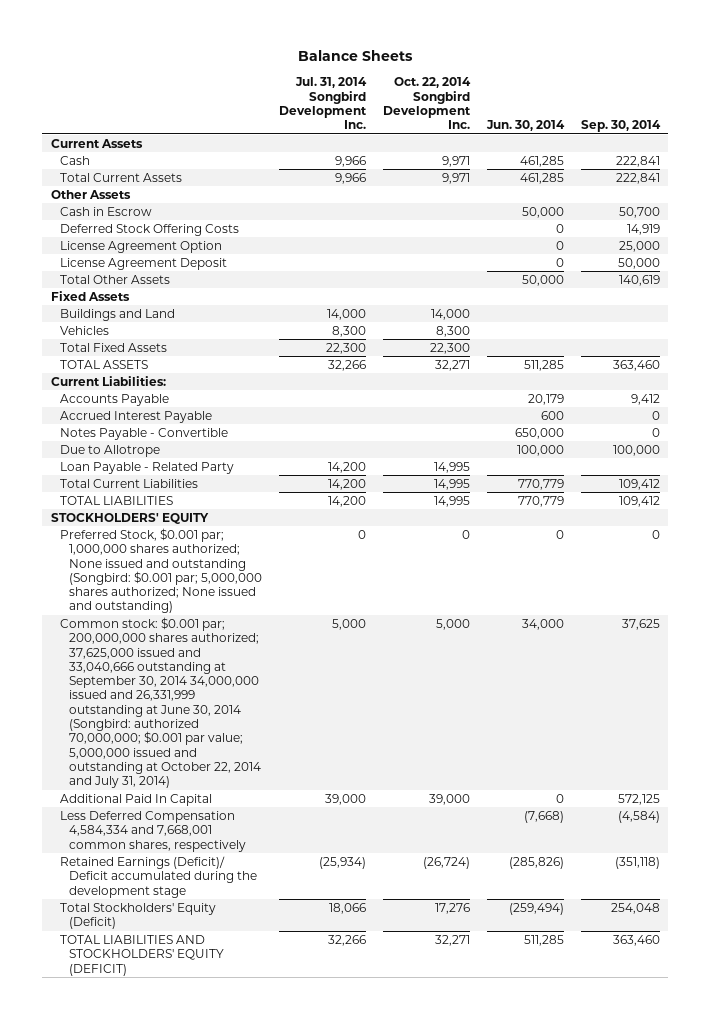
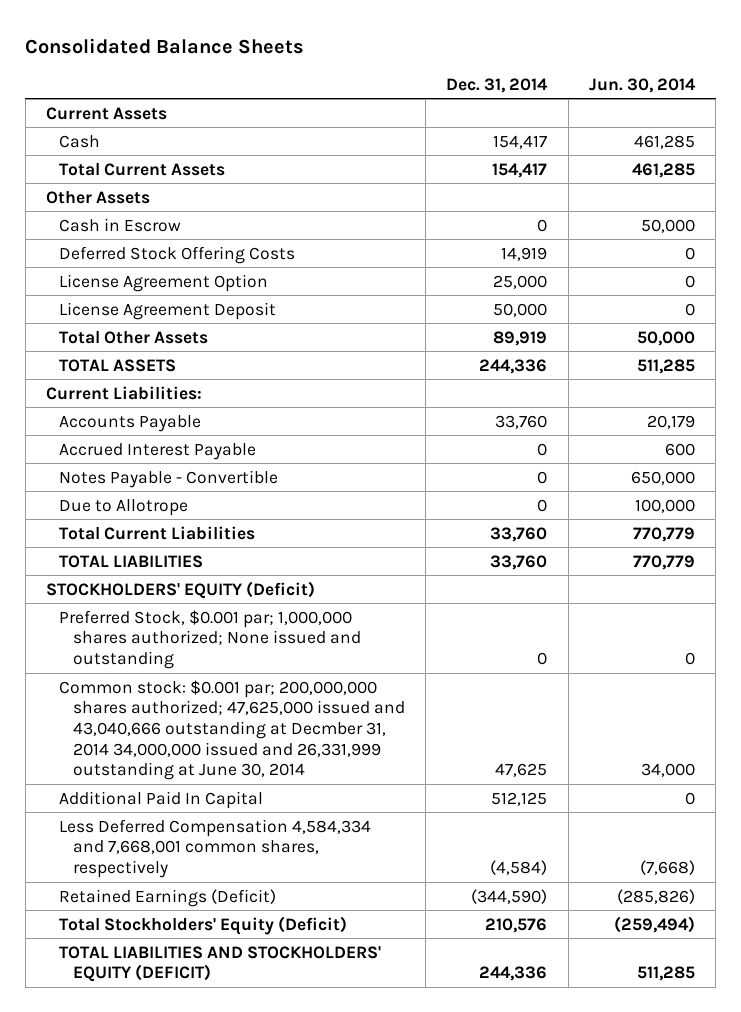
- Balance Sheets
+ Consolidated Balance Sheets
- | Jul. 31, 2014 Songbird Development Inc. | Oct. 22, 2014 Songbird Development Inc. | Jun. 30, 2014 | Sep. 30, 2014
+ | Dec. 31, 2014 | Jun. 30, 2014
- Fixed Assets
- Buildings and Land | 14,000 | 14,000 | |
- Vehicles | 8,300 | 8,300 | |
- Total Fixed Assets | 22,300 | 22,300 | |
- Loan Payable - Related Party | 14,200 | 14,995 | |
- STOCKHOLDERS' EQUITY
- Preferred Stock, $0.001 par; 1,000,000 shares authorized; None issued and outstanding (Songbird: $0.001 par; 5,000,000 shares authorized; None issued and outstanding) | 0 | 0 | 0 | 0
- Common stock: $0.001 par; 200,000,000 shares authorized; 37,625,000 issued and 33,040,666 outstanding at September 30, 2014 34,000,000 issued and 26,331,999 outstanding at June 30, 2014 (Songbird: authorized 70,000,000; $0.001 par value; 5,000,000 issued and outstanding at October 22, 2014 and July 31, 2014) | 5,000 | 5,000 | 34,000 | 37,625
+ STOCKHOLDERS' EQUITY (Deficit)
+ Preferred Stock, $0.001 par; 1,000,000 shares authorized; None issued and outstanding | 0 | 0
+ Common stock: $0.001 par; 200,000,000 shares authorized; 47,625,000 issued and 43,040,666 outstanding at Decmber 31, 2014 34,000,000 issued and 26,331,999 outstanding at June 30, 2014 | 47,625 | 34,000
- Retained Earnings (Deficit)/ Deficit accumulated during the development stage | (25,934) | (26,724) | (285,826) | (351,118)
+ Retained Earnings (Deficit) | (344,590) | (285,826)

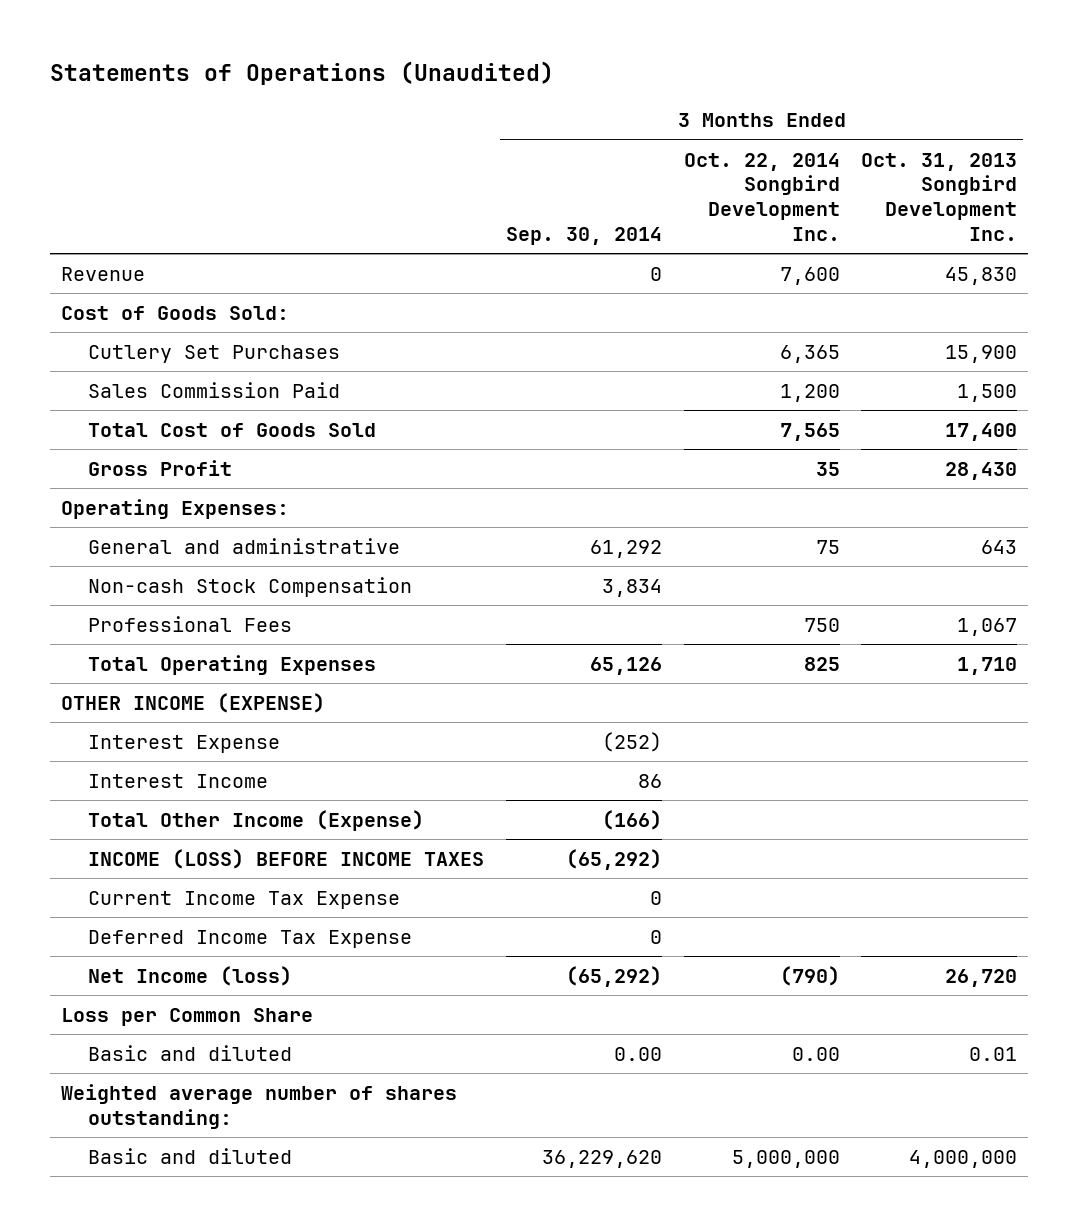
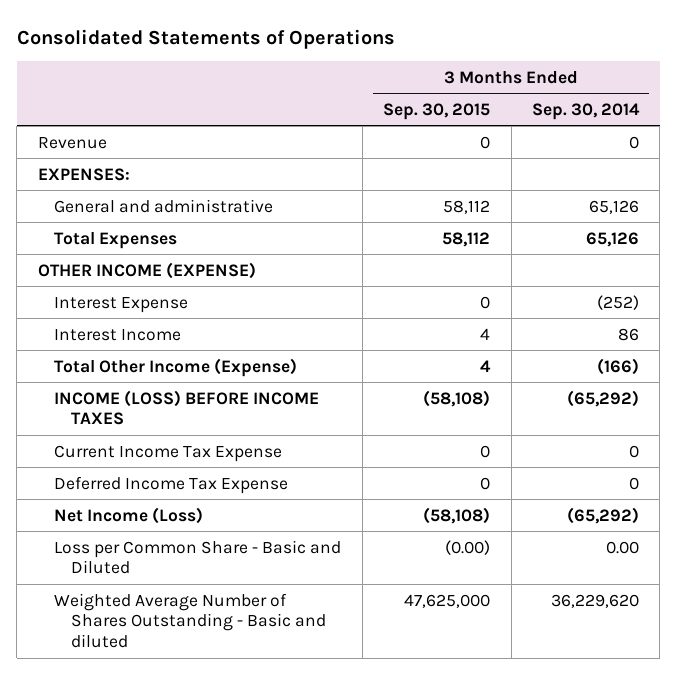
- Statements of Operations (Unaudited)
+ Consolidated Statements of Operations
- | 3 Months Ended Sep. 30, 2014 | 3 Months Ended Oct. 22, 2014 Songbird Development Inc. | 3 Months Ended Oct. 31, 2013 Songbird Development Inc.
+ | 3 Months Ended Sep. 30, 2015 | 3 Months Ended Sep. 30, 2014
- Cost of Goods Sold:
- Cutlery Set Purchases | | 6,365 | 15,900
- Sales Commission Paid | | 1,200 | 1,500
- Total Cost of Goods Sold | | 7,565 | 17,400
- Gross Profit | | 35 | 28,430
- Operating Expenses:
- General and administrative | 61,292 | 75 | 643
- Non-cash Stock Compensation | 3,834 | |
- Professional Fees | | 750 | 1,067
- Total Operating Expenses | 65,126 | 825 | 1,710
+ EXPENSES:
+ General and administrative | 58,112 | 65,126
+ Total Expenses | 58,112 | 65,126
- Net Income (loss) | (65,292) | (790) | 26,720
- Loss per Common Share
- Basic and diluted | 0.00 | 0.00 | 0.01
- Weighted average number of shares outstanding:
- Basic and diluted | 36,229,620 | 5,000,000 | 4,000,000
+ Net Income (Loss) | (58,108) | (65,292)
+ Loss per Common Share - Basic and Diluted | (0.00) | 0.00
+ Weighted Average Number of Shares Outstanding - Basic and diluted | 47,625,000 | 36,229,620

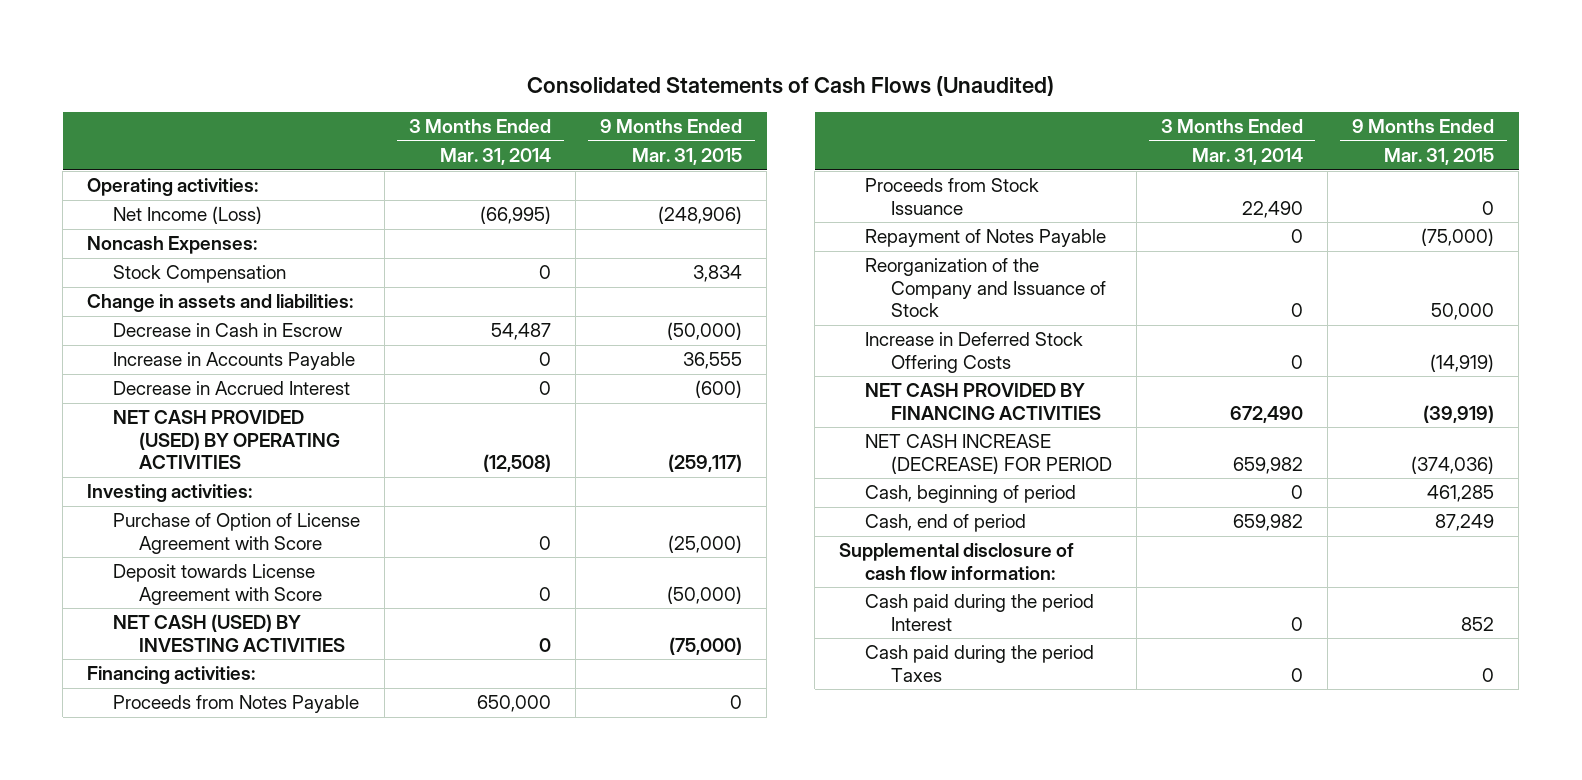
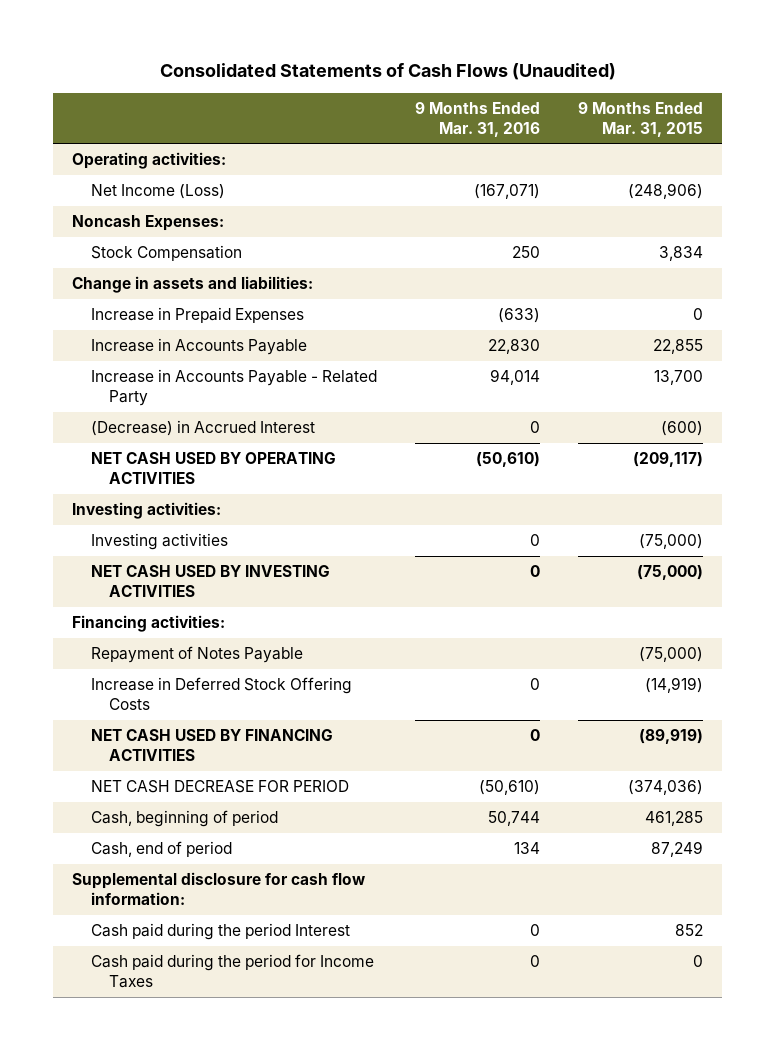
- | 3 Months Ended Mar. 31, 2014 | 9 Months Ended Mar. 31, 2015
+ | 9 Months Ended Mar. 31, 2016 | 9 Months Ended Mar. 31, 2015
- Decrease in Cash in Escrow | 54,487 | (50,000)
- Increase in Accounts Payable | 0 | 36,555
- Decrease in Accrued Interest | 0 | (600)
- NET CASH PROVIDED (USED) BY OPERATING ACTIVITIES | (12,508) | (259,117)
+ Increase in Prepaid Expenses | (633) | 0
+ Increase in Accounts Payable | 22,830 | 22,855
+ Increase in Accounts Payable - Related Party | 94,014 | 13,700
+ (Decrease) in Accrued Interest | 0 | (600)
+ NET CASH USED BY OPERATING ACTIVITIES | (50,610) | (209,117)
- Purchase of Option of License Agreement with Score | 0 | (25,000)
- Deposit towards License Agreement with Score | 0 | (50,000)
- NET CASH (USED) BY INVESTING ACTIVITIES | 0 | (75,000)
+ Investing activities | 0 | (75,000)
+ NET CASH USED BY INVESTING ACTIVITIES | 0 | (75,000)
- Proceeds from Notes Payable | 650,000 | 0
- Proceeds from Stock Issuance | 22,490 | 0
- Reorganization of the Company and Issuance of Stock | 0 | 50,000
- NET CASH PROVIDED BY FINANCING ACTIVITIES | 672,490 | (39,919)
- NET CASH INCREASE (DECREASE) FOR PERIOD | 659,982 | (374,036)
+ NET CASH USED BY FINANCING ACTIVITIES | 0 | (89,919)
+ NET CASH DECREASE FOR PERIOD | (50,610) | (374,036)
- Supplemental disclosure of cash flow information:
+ Supplemental disclosure for cash flow information:
- Cash paid during the period Taxes | 0 | 0
+ Cash paid during the period for Income Taxes | 0 | 0

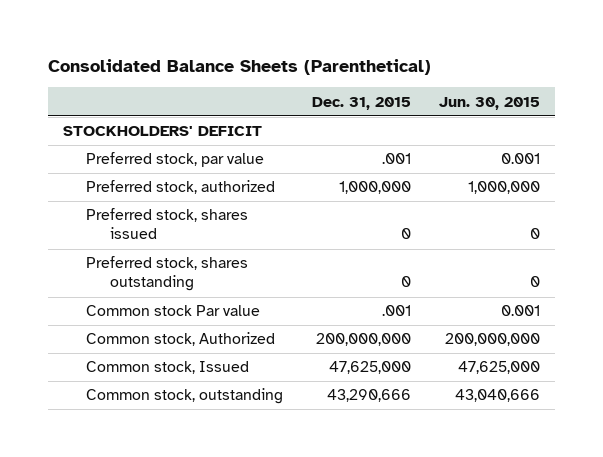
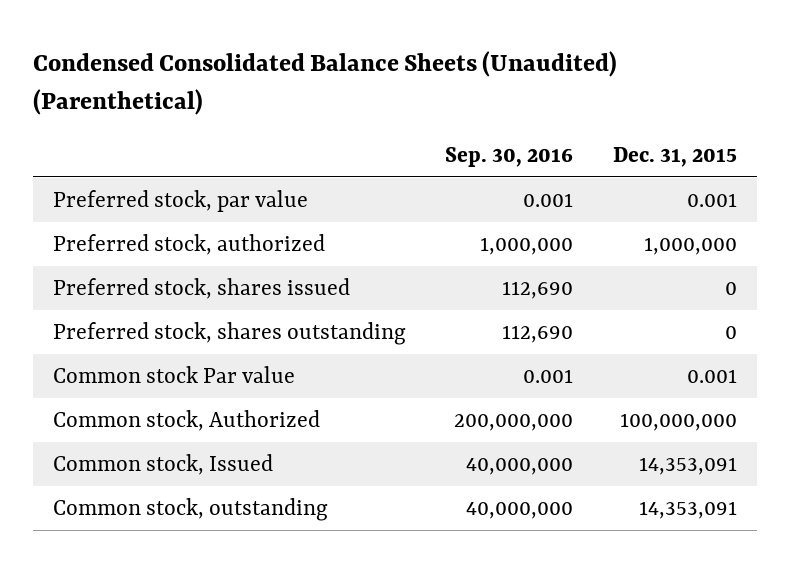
- Consolidated Balance Sheets (Parenthetical)
+ Condensed Consolidated Balance Sheets (Unaudited) (Parenthetical)
- | Dec. 31, 2015 | Jun. 30, 2015
+ | Sep. 30, 2016 | Dec. 31, 2015
- STOCKHOLDERS' DEFICIT
- Preferred stock, par value | .001 | 0.001
+ Preferred stock, par value | 0.001 | 0.001
- Common stock Par value | .001 | 0.001
- Common stock, Authorized | 200,000,000 | 200,000,000
- Common stock, Issued | 47,625,000 | 47,625,000
- Common stock, outstanding | 43,290,666 | 43,040,666
+ Common stock Par value | 0.001 | 0.001
+ Common stock, Authorized | 200,000,000 | 100,000,000
+ Common stock, Issued | 40,000,000 | 14,353,091
+ Common stock, outstanding | 40,000,000 | 14,353,091

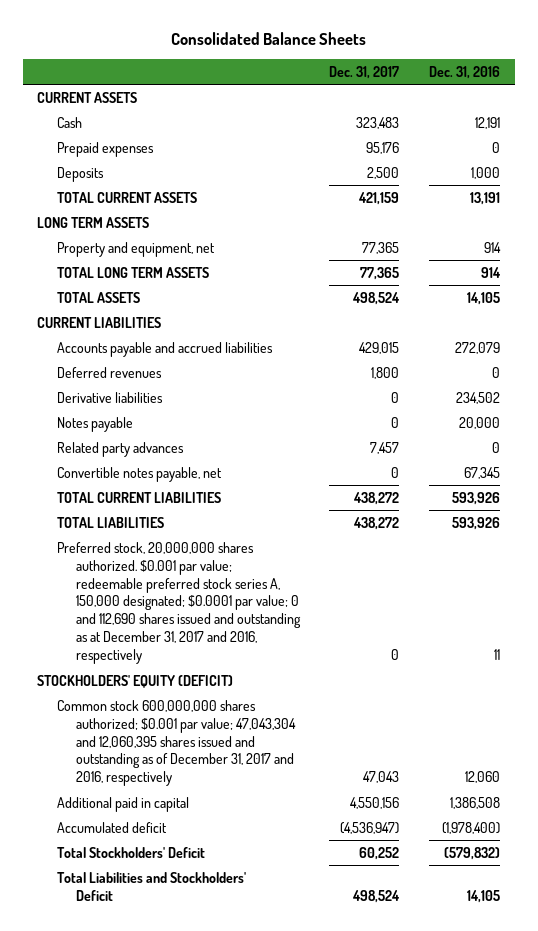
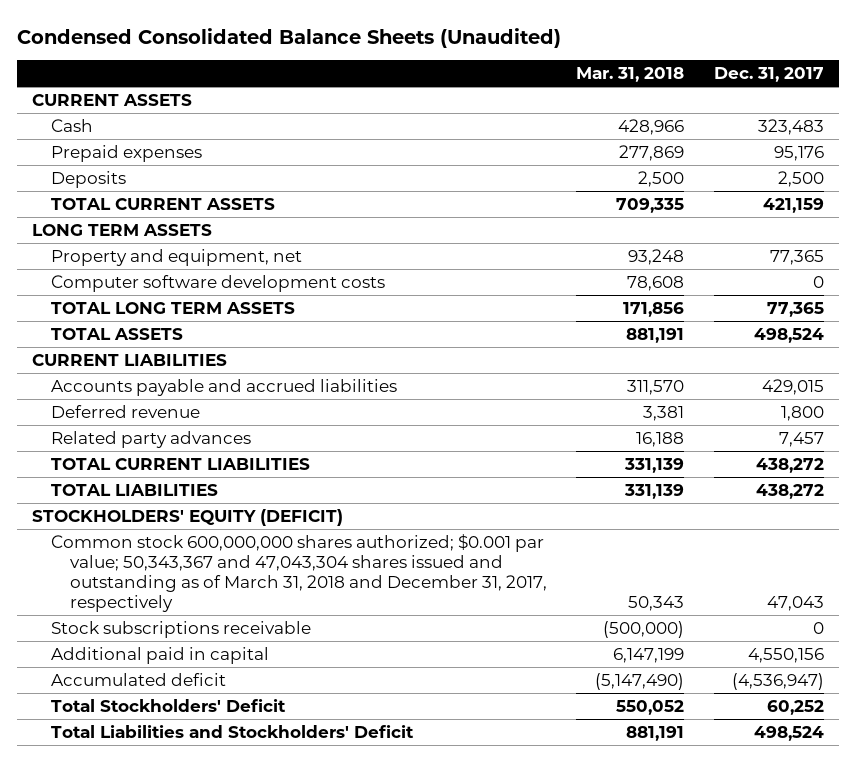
- Consolidated Balance Sheets
+ Condensed Consolidated Balance Sheets (Unaudited)
- | Dec. 31, 2017 | Dec. 31, 2016
+ | Mar. 31, 2018 | Dec. 31, 2017
+ Computer software development costs | 78,608 | 0
- Deferred revenues | 1,800 | 0
- Derivative liabilities | 0 | 234,502
- Notes payable | 0 | 20,000
+ Deferred revenue | 3,381 | 1,800
- Convertible notes payable, net | 0 | 67,345
- Preferred stock, 20,000,000 shares authorized. $0.001 par value; redeemable preferred stock series A, 150,000 designated; $0.0001 par value; 0 and 112,690 shares issued and outstanding as at December 31, 2017 and 2016, respectively | 0 | 11
- Common stock 600,000,000 shares authorized; $0.001 par value; 47,043,304 and 12,060,395 shares issued and outstanding as of December 31, 2017 and 2016, respectively | 47,043 | 12,060
+ Common stock 600,000,000 shares authorized; $0.001 par value; 50,343,367 and 47,043,304 shares issued and outstanding as of March 31, 2018 and December 31, 2017, respectively | 50,343 | 47,043
+ Stock subscriptions receivable | (500,000) | 0

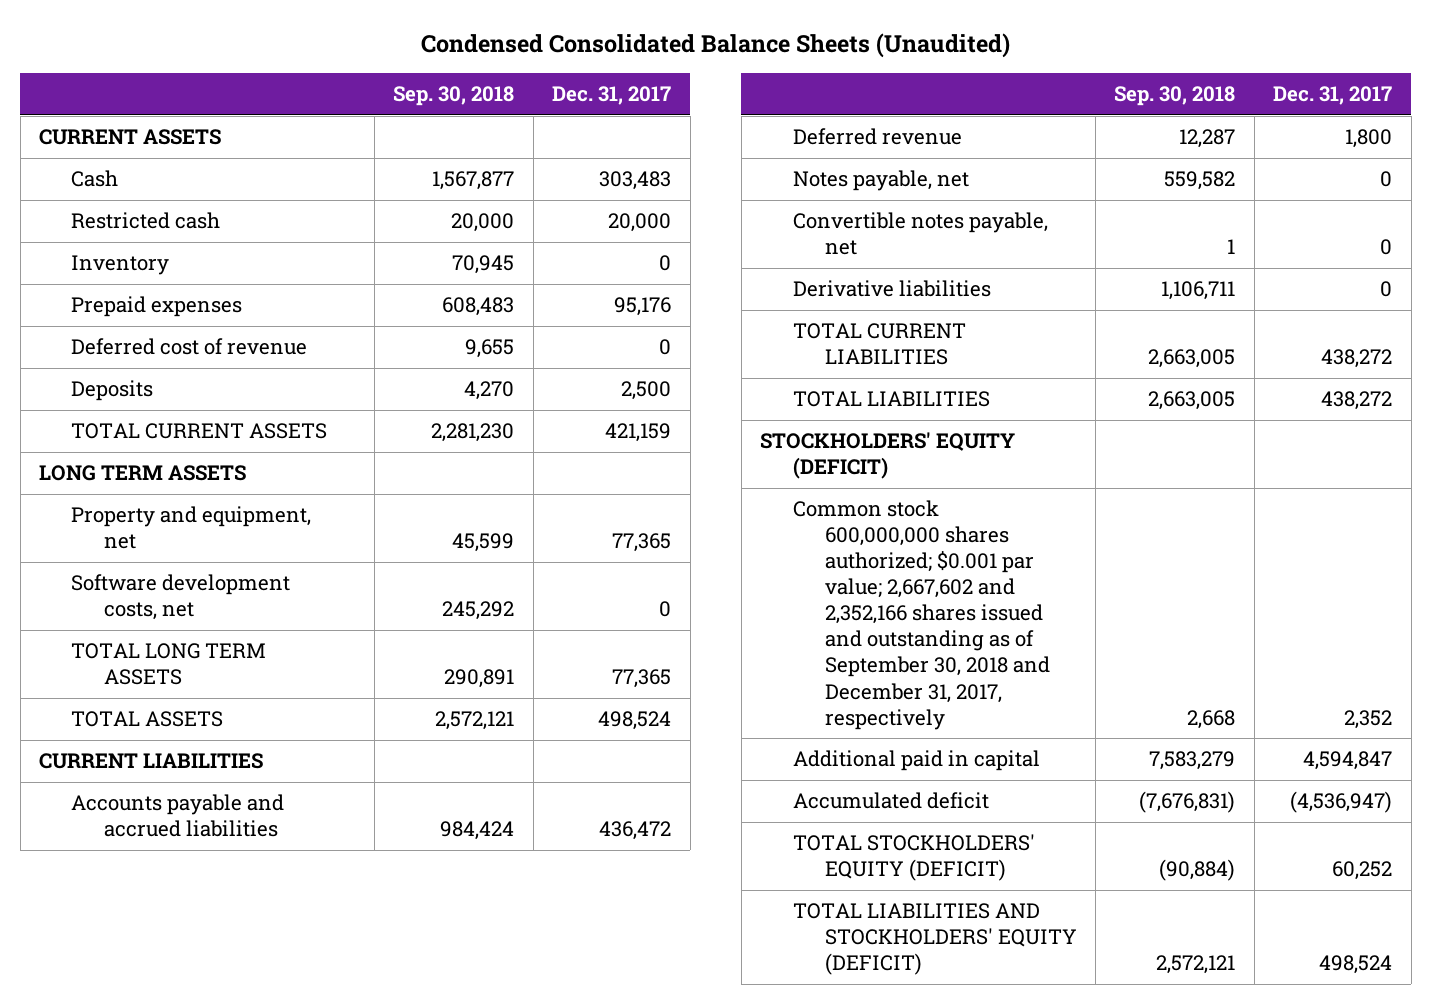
- | Mar. 31, 2018 | Dec. 31, 2017
+ | Sep. 30, 2018 | Dec. 31, 2017
- Cash | 428,966 | 323,483
+ Cash | 1,567,877 | 303,483
+ Restricted cash | 20,000 | 20,000
+ Inventory | 70,945 | 0
+ Deferred cost of revenue | 9,655 | 0
- Computer software development costs | 78,608 | 0
+ Software development costs, net | 245,292 | 0
- Accounts payable and accrued liabilities | 311,570 | 429,015
+ Accounts payable and accrued liabilities | 984,424 | 436,472
- Related party advances | 16,188 | 7,457
+ Notes payable, net | 559,582 | 0
+ Convertible notes payable, net | 1 | 0
+ Derivative liabilities | 1,106,711 | 0
- Common stock 600,000,000 shares authorized; $0.001 par value; 50,343,367 and 47,043,304 shares issued and outstanding as of March 31, 2018 and December 31, 2017, respectively | 50,343 | 47,043
- Stock subscriptions receivable | (500,000) | 0
- Additional paid in capital | 6,147,199 | 4,550,156
+ Common stock 600,000,000 shares authorized; $0.001 par value; 2,667,602 and 2,352,166 shares issued and outstanding as of September 30, 2018 and December 31, 2017, respectively | 2,668 | 2,352
+ Additional paid in capital | 7,583,279 | 4,594,847
- Total Stockholders' Deficit | 550,052 | 60,252
- Total Liabilities and Stockholders' Deficit | 881,191 | 498,524
+ TOTAL STOCKHOLDERS' EQUITY (DEFICIT) | (90,884) | 60,252
+ TOTAL LIABILITIES AND STOCKHOLDERS' EQUITY (DEFICIT) | 2,572,121 | 498,524

